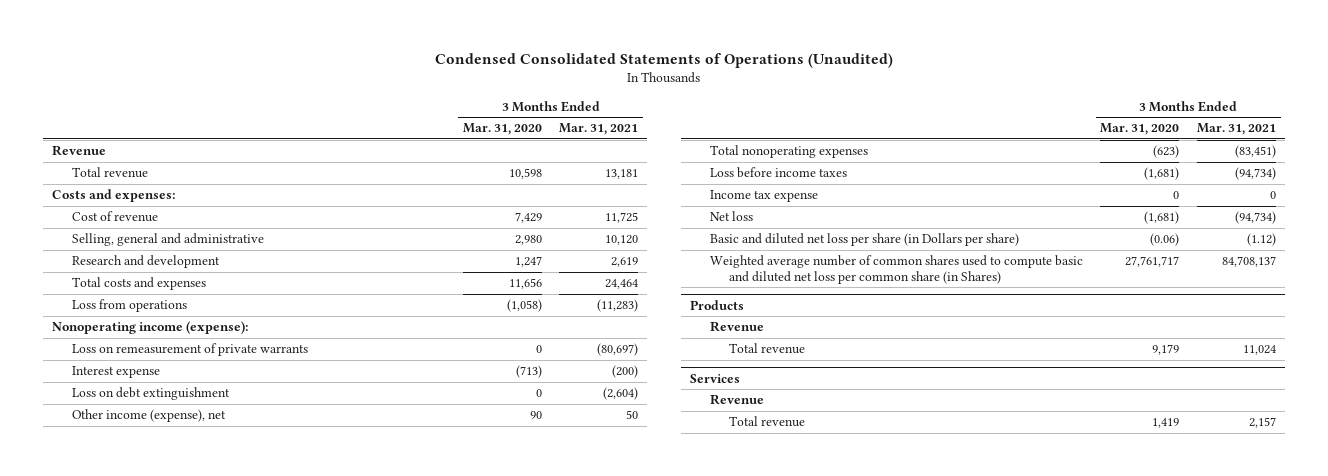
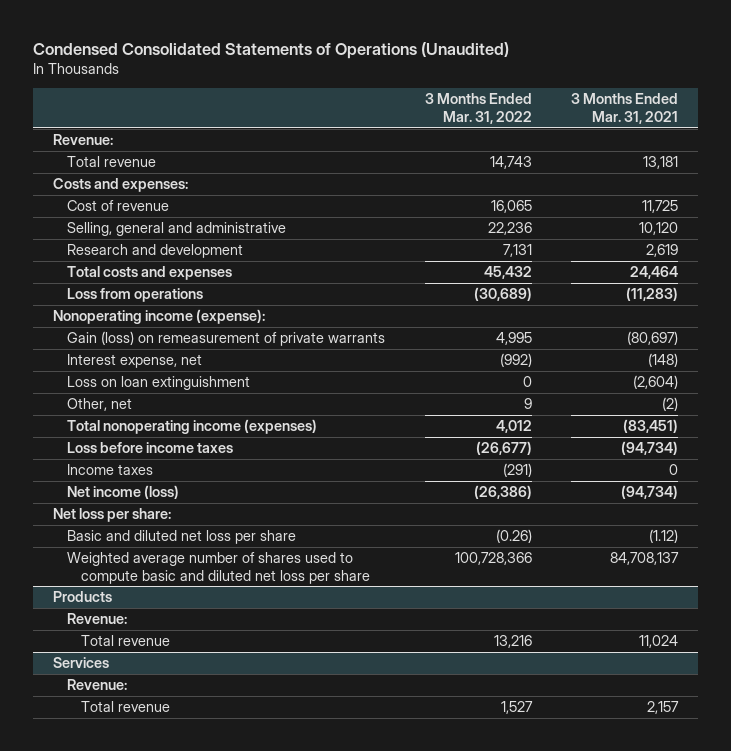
- | 3 Months Ended Mar. 31, 2020 | 3 Months Ended Mar. 31, 2021
+ | 3 Months Ended Mar. 31, 2022 | 3 Months Ended Mar. 31, 2021
- Revenue
+ Revenue:
- Loss on remeasurement of private warrants | 0 | (80,697)
- Interest expense | (713) | (200)
- Loss on debt extinguishment | 0 | (2,604)
- Other income (expense), net | 90 | 50
- Total nonoperating expenses | (623) | (83,451)
+ Gain (loss) on remeasurement of private warrants | 4,995 | (80,697)
+ Interest expense, net | (992) | (148)
+ Loss on loan extinguishment | 0 | (2,604)
+ Other, net | 9 | (2)
+ Total nonoperating income (expenses) | 4,012 | (83,451)
- Income tax expense | 0 | 0
- Net loss | (1,681) | (94,734)
- Basic and diluted net loss per share (in Dollars per share) | (0.06) | (1.12)
- Weighted average number of common shares used to compute basic and diluted net loss per common share (in Shares) | 27,761,717 | 84,708,137
+ Income taxes | (291) | 0
+ Net income (loss) | (26,386) | (94,734)
+ Net loss per share:
+ Basic and diluted net loss per share | (0.26) | (1.12)
+ Weighted average number of shares used to compute basic and diluted net loss per share | 100,728,366 | 84,708,137
@ Products
- Revenue
+ Revenue:
@ Services
- Revenue
+ Revenue:

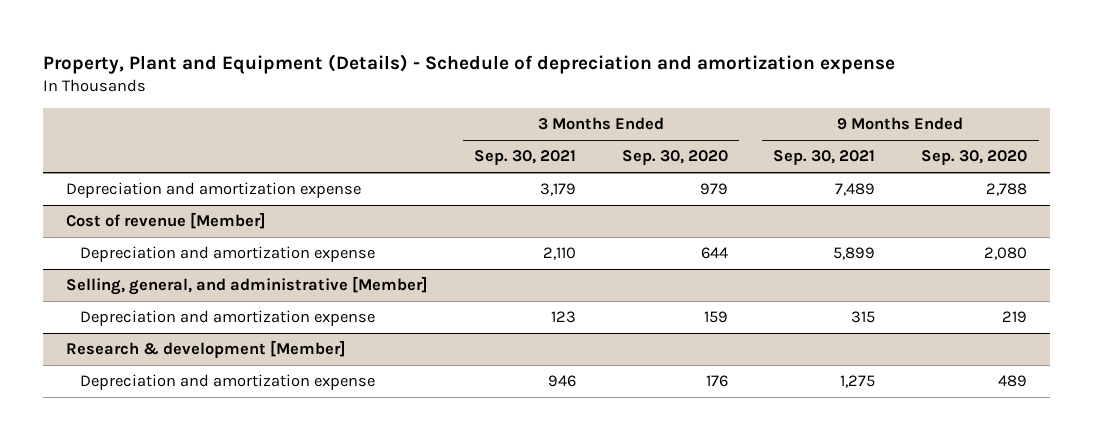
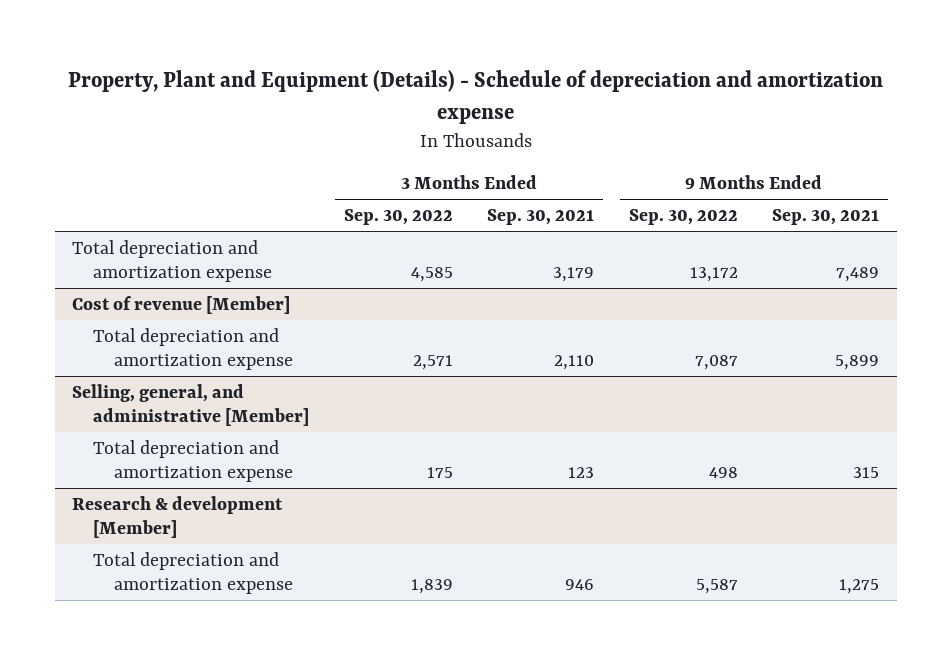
- | 3 Months Ended Sep. 30, 2021 | 3 Months Ended Sep. 30, 2020 | 9 Months Ended Sep. 30, 2021 | 9 Months Ended Sep. 30, 2020
+ | 3 Months Ended Sep. 30, 2022 | 3 Months Ended Sep. 30, 2021 | 9 Months Ended Sep. 30, 2022 | 9 Months Ended Sep. 30, 2021
- Depreciation and amortization expense | 3,179 | 979 | 7,489 | 2,788
+ Total depreciation and amortization expense | 4,585 | 3,179 | 13,172 | 7,489
@ Cost of revenue [Member]
- Depreciation and amortization expense | 2,110 | 644 | 5,899 | 2,080
+ Total depreciation and amortization expense | 2,571 | 2,110 | 7,087 | 5,899
@ Selling, general, and administrative [Member]
- Depreciation and amortization expense | 123 | 159 | 315 | 219
+ Total depreciation and amortization expense | 175 | 123 | 498 | 315
@ Research & development [Member]
- Depreciation and amortization expense | 946 | 176 | 1,275 | 489
+ Total depreciation and amortization expense | 1,839 | 946 | 5,587 | 1,275

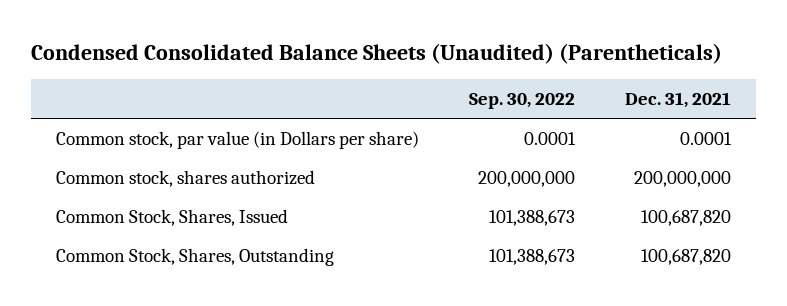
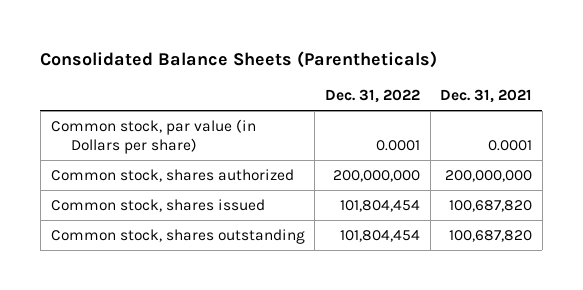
- Condensed Consolidated Balance Sheets (Unaudited) (Parentheticals)
+ Consolidated Balance Sheets (Parentheticals)
- | Sep. 30, 2022 | Dec. 31, 2021
+ | Dec. 31, 2022 | Dec. 31, 2021
- Common Stock, Shares, Issued | 101,388,673 | 100,687,820
- Common Stock, Shares, Outstanding | 101,388,673 | 100,687,820
+ Common stock, shares issued | 101,804,454 | 100,687,820
+ Common stock, shares outstanding | 101,804,454 | 100,687,820

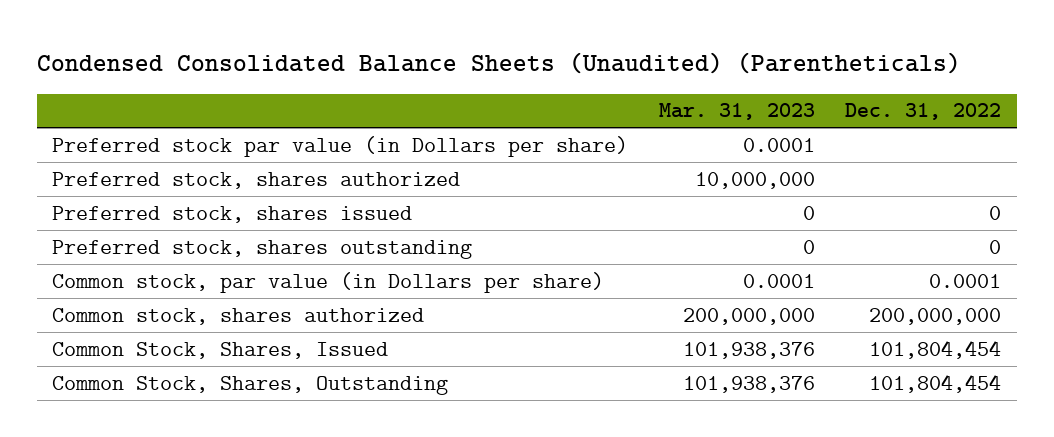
- Consolidated Balance Sheets (Parentheticals)
+ Condensed Consolidated Balance Sheets (Unaudited) (Parentheticals)
- | Dec. 31, 2022 | Dec. 31, 2021
+ | Mar. 31, 2023 | Dec. 31, 2022
+ Preferred stock par value (in Dollars per share) | 0.0001 |
+ Preferred stock, shares authorized | 10,000,000 |
+ Preferred stock, shares issued | 0 | 0
+ Preferred stock, shares outstanding | 0 | 0
- Common stock, shares issued | 101,804,454 | 100,687,820
- Common stock, shares outstanding | 101,804,454 | 100,687,820
+ Common Stock, Shares, Issued | 101,938,376 | 101,804,454
+ Common Stock, Shares, Outstanding | 101,938,376 | 101,804,454

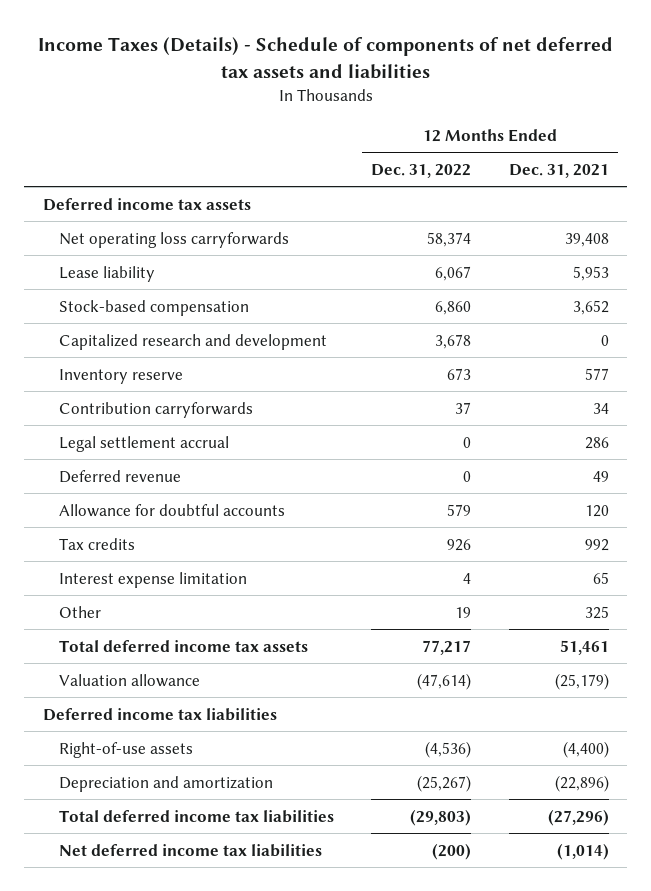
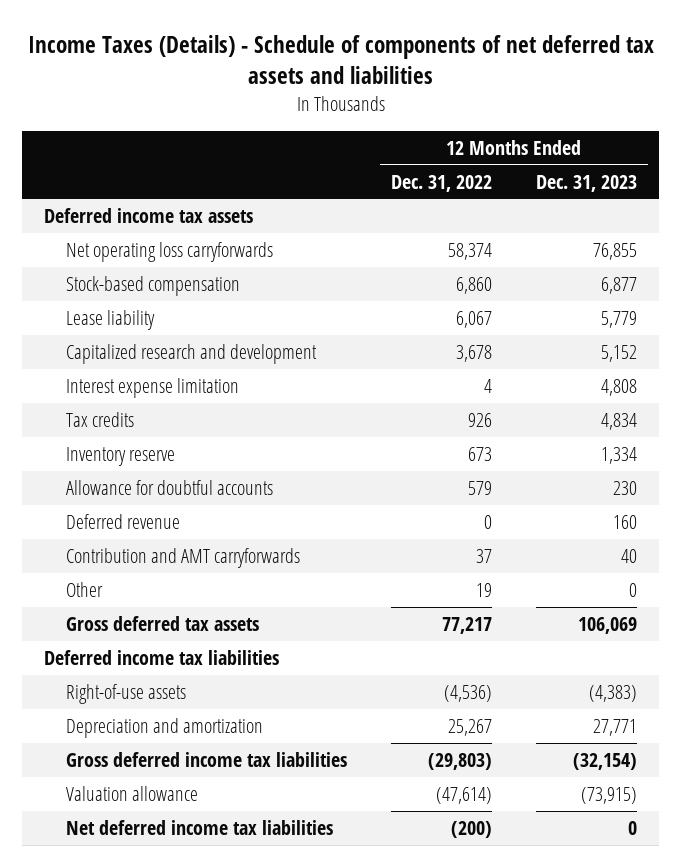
- | 12 Months Ended Dec. 31, 2022 | 12 Months Ended Dec. 31, 2021
+ | 12 Months Ended Dec. 31, 2022 | 12 Months Ended Dec. 31, 2023
moved down: Lease liability | 6,067 | 5,779
moved up: Interest expense limitation | 4 | 4,808
moved up: Tax credits | 926 | 4,834
- Contribution carryforwards | 37 | 34
- Legal settlement accrual | 0 | 286
moved down: Deferred revenue | 0 | 160
+ Contribution and AMT carryforwards | 37 | 40
- Total deferred income tax assets | 77,217 | 51,461
+ Gross deferred tax assets | 77,217 | 106,069
- Depreciation and amortization | (25,267) | (22,896)
- Total deferred income tax liabilities | (29,803) | (27,296)
+ Depreciation and amortization | 25,267 | 27,771
+ Gross deferred income tax liabilities | (29,803) | (32,154)
moved down: Valuation allowance | (47,614) | (73,915)

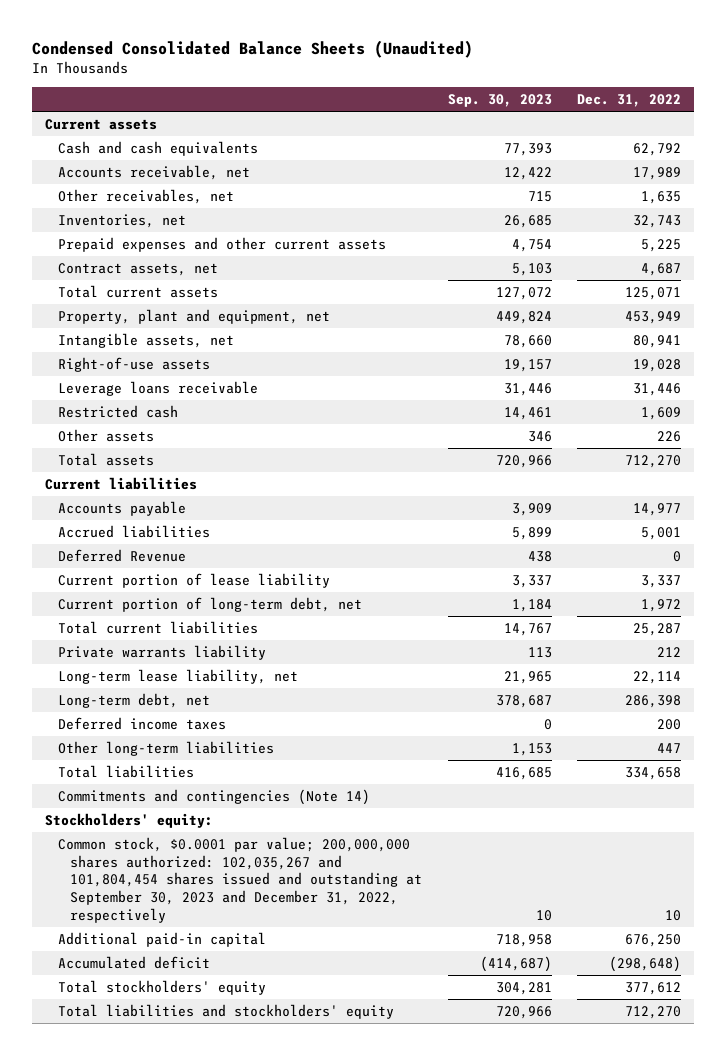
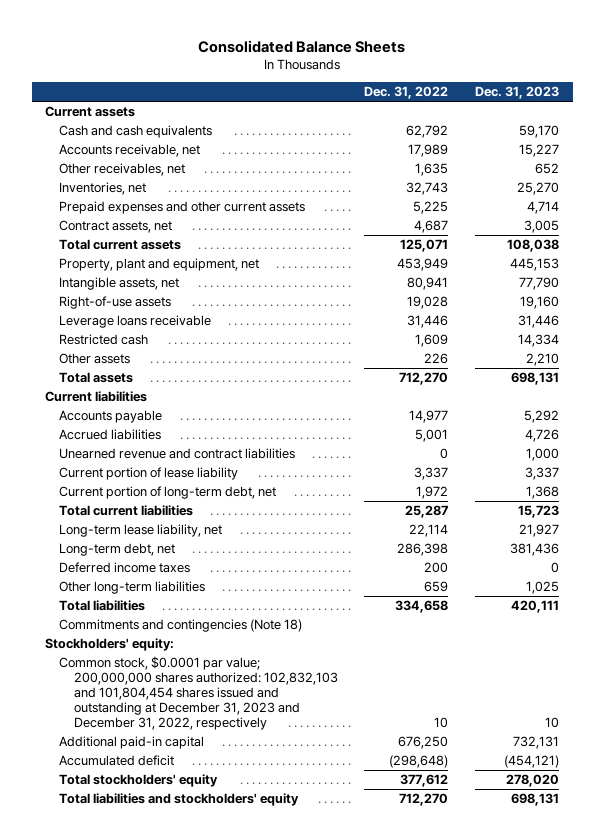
- Condensed Consolidated Balance Sheets (Unaudited)
+ Consolidated Balance Sheets
- | Sep. 30, 2023 | Dec. 31, 2022
+ | Dec. 31, 2022 | Dec. 31, 2023
- Deferred Revenue | 438 | 0
+ Unearned revenue and contract liabilities | 0 | 1,000
- Private warrants liability | 113 | 212
- Other long-term liabilities | 1,153 | 447
+ Other long-term liabilities | 659 | 1,025
- Commitments and contingencies (Note 14)
+ Commitments and contingencies (Note 18)
- Common stock, $0.0001 par value; 200,000,000 shares authorized: 102,035,267 and 101,804,454 shares issued and outstanding at September 30, 2023 and December 31, 2022, respectively | 10 | 10
+ Common stock, $0.0001 par value; 200,000,000 shares authorized: 102,832,103 and 101,804,454 shares issued and outstanding at December 31, 2023 and December 31, 2022, respectively | 10 | 10

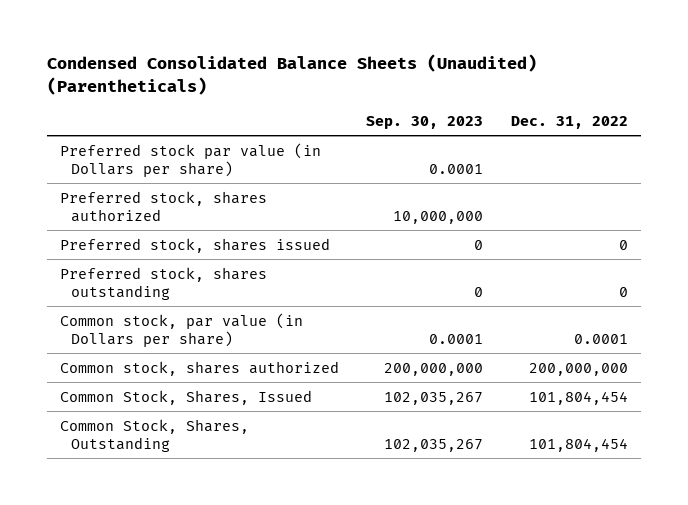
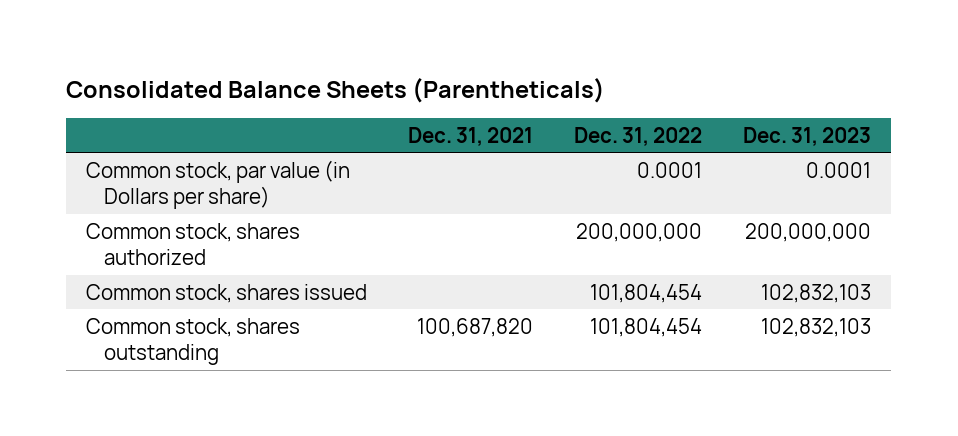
- Condensed Consolidated Balance Sheets (Unaudited) (Parentheticals)
+ Consolidated Balance Sheets (Parentheticals)
- | Sep. 30, 2023 | Dec. 31, 2022
+ | Dec. 31, 2021 | Dec. 31, 2022 | Dec. 31, 2023
- Preferred stock par value (in Dollars per share) | 0.0001 |
- Preferred stock, shares authorized | 10,000,000 |
- Preferred stock, shares issued | 0 | 0
- Preferred stock, shares outstanding | 0 | 0
- Common Stock, Shares, Issued | 102,035,267 | 101,804,454
- Common Stock, Shares, Outstanding | 102,035,267 | 101,804,454
+ Common stock, shares issued | | 101,804,454 | 102,832,103
+ Common stock, shares outstanding | 100,687,820 | 101,804,454 | 102,832,103

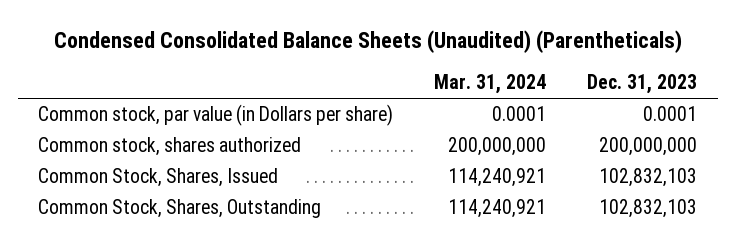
- Consolidated Balance Sheets (Parentheticals)
+ Condensed Consolidated Balance Sheets (Unaudited) (Parentheticals)
- | Dec. 31, 2021 | Dec. 31, 2022 | Dec. 31, 2023
+ | Mar. 31, 2024 | Dec. 31, 2023
- Common stock, shares issued | | 101,804,454 | 102,832,103
- Common stock, shares outstanding | 100,687,820 | 101,804,454 | 102,832,103
+ Common Stock, Shares, Issued | 114,240,921 | 102,832,103
+ Common Stock, Shares, Outstanding | 114,240,921 | 102,832,103

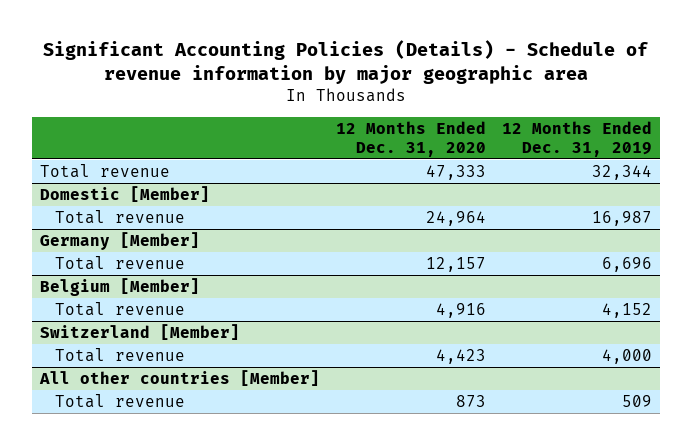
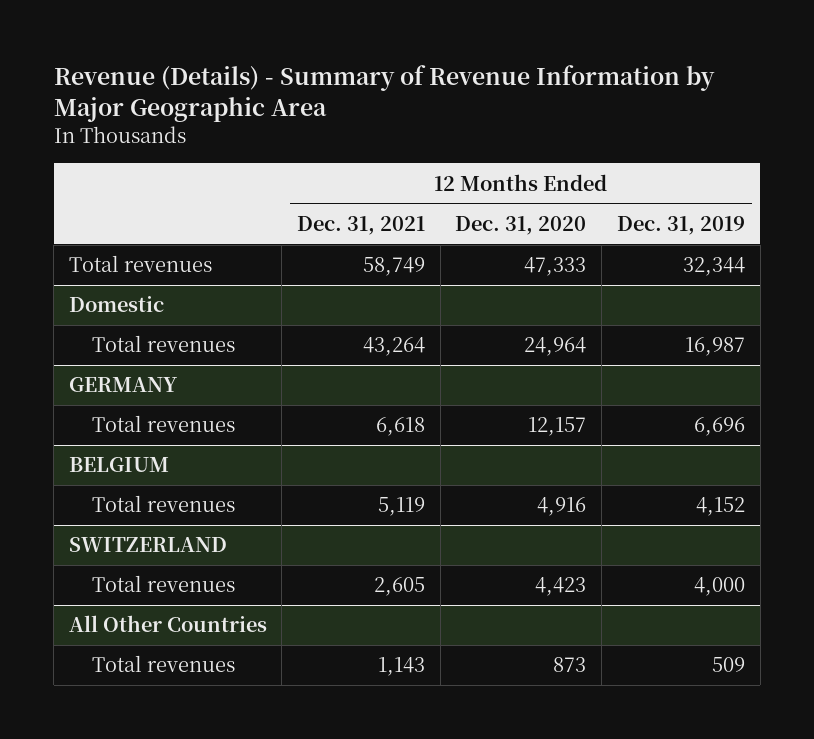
- Significant Accounting Policies (Details) - Schedule of revenue information by major geographic area
+ Revenue (Details) - Summary of Revenue Information by Major Geographic Area
- | 12 Months Ended Dec. 31, 2020 | 12 Months Ended Dec. 31, 2019
+ | 12 Months Ended Dec. 31, 2021 | 12 Months Ended Dec. 31, 2020 | 12 Months Ended Dec. 31, 2019
- Total revenue | 47,333 | 32,344
- Domestic [Member]
- Total revenue | 24,964 | 16,987
- Germany [Member]
- Total revenue | 12,157 | 6,696
- Belgium [Member]
- Total revenue | 4,916 | 4,152
- Switzerland [Member]
- Total revenue | 4,423 | 4,000
- All other countries [Member]
- Total revenue | 873 | 509
+ Total revenues | 58,749 | 47,333 | 32,344
+ Domestic
+ Total revenues | 43,264 | 24,964 | 16,987
+ GERMANY
+ Total revenues | 6,618 | 12,157 | 6,696
+ BELGIUM
+ Total revenues | 5,119 | 4,916 | 4,152
+ SWITZERLAND
+ Total revenues | 2,605 | 4,423 | 4,000
+ All Other Countries
+ Total revenues | 1,143 | 873 | 509

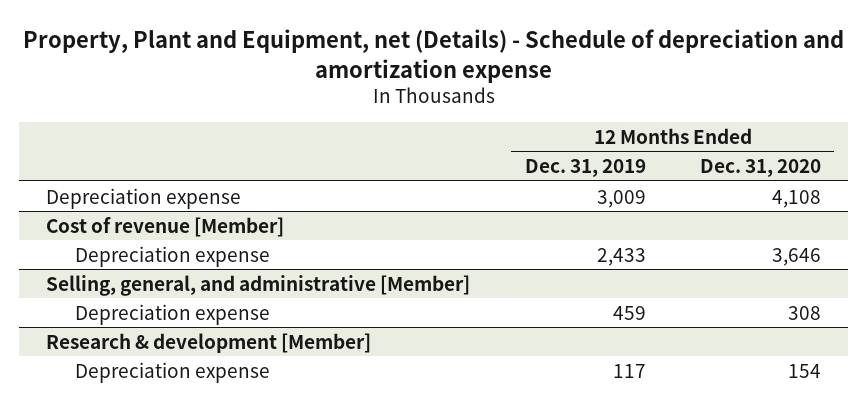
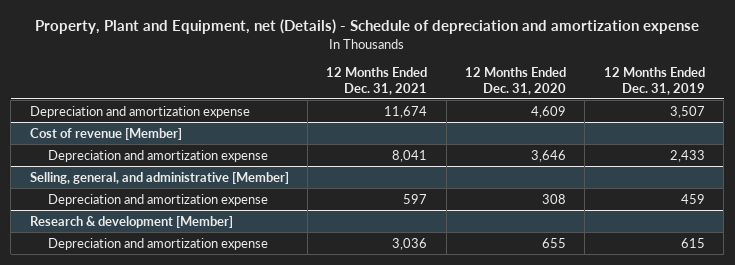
- | 12 Months Ended Dec. 31, 2019 | 12 Months Ended Dec. 31, 2020
+ | 12 Months Ended Dec. 31, 2021 | 12 Months Ended Dec. 31, 2020 | 12 Months Ended Dec. 31, 2019
- Depreciation expense | 3,009 | 4,108
+ Depreciation and amortization expense | 11,674 | 4,609 | 3,507
@ Cost of revenue [Member]
- Depreciation expense | 2,433 | 3,646
+ Depreciation and amortization expense | 8,041 | 3,646 | 2,433
@ Selling, general, and administrative [Member]
- Depreciation expense | 459 | 308
+ Depreciation and amortization expense | 597 | 308 | 459
@ Research & development [Member]
- Depreciation expense | 117 | 154
+ Depreciation and amortization expense | 3,036 | 655 | 615

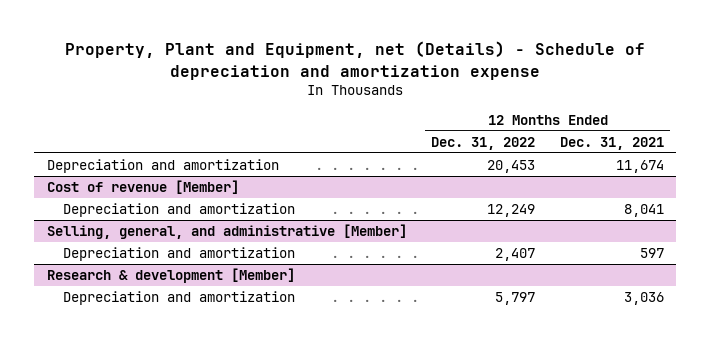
- | 12 Months Ended Dec. 31, 2021 | 12 Months Ended Dec. 31, 2020 | 12 Months Ended Dec. 31, 2019
+ | 12 Months Ended Dec. 31, 2022 | 12 Months Ended Dec. 31, 2021
- Depreciation and amortization expense | 11,674 | 4,609 | 3,507
+ Depreciation and amortization | 20,453 | 11,674
@ Cost of revenue [Member]
- Depreciation and amortization expense | 8,041 | 3,646 | 2,433
+ Depreciation and amortization | 12,249 | 8,041
@ Selling, general, and administrative [Member]
- Depreciation and amortization expense | 597 | 308 | 459
+ Depreciation and amortization | 2,407 | 597
@ Research & development [Member]
- Depreciation and amortization expense | 3,036 | 655 | 615
+ Depreciation and amortization | 5,797 | 3,036

